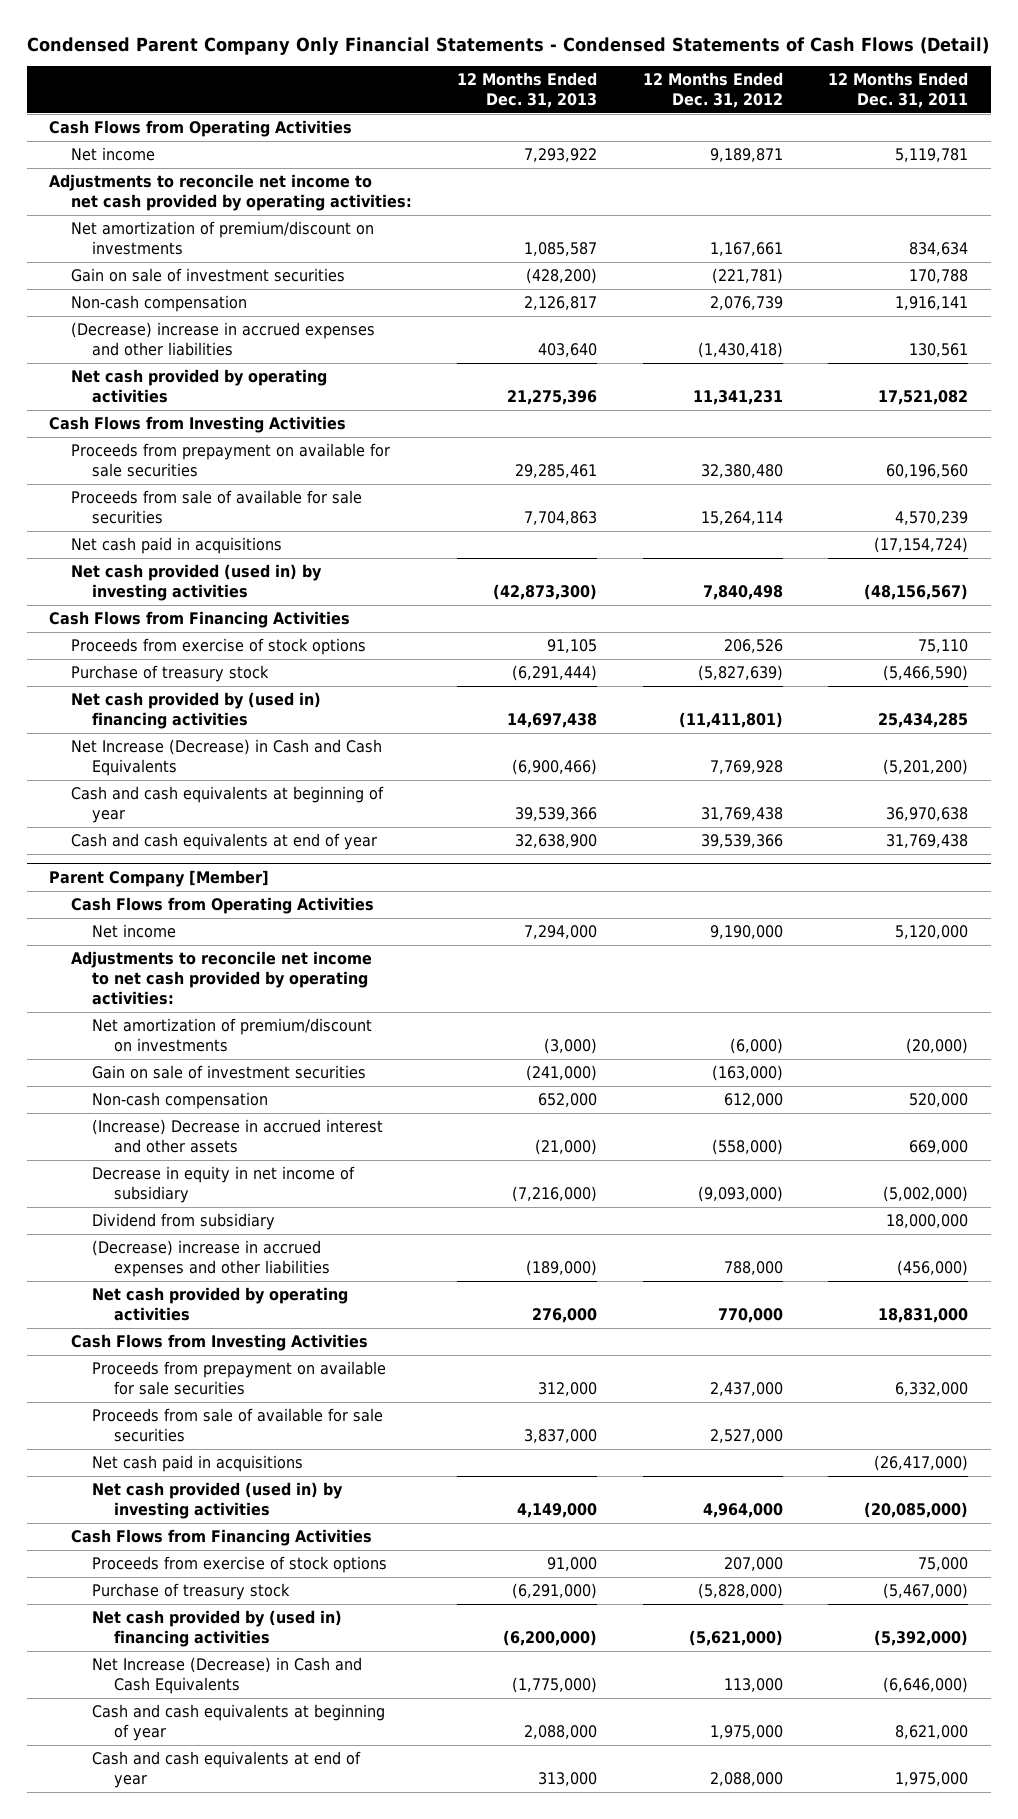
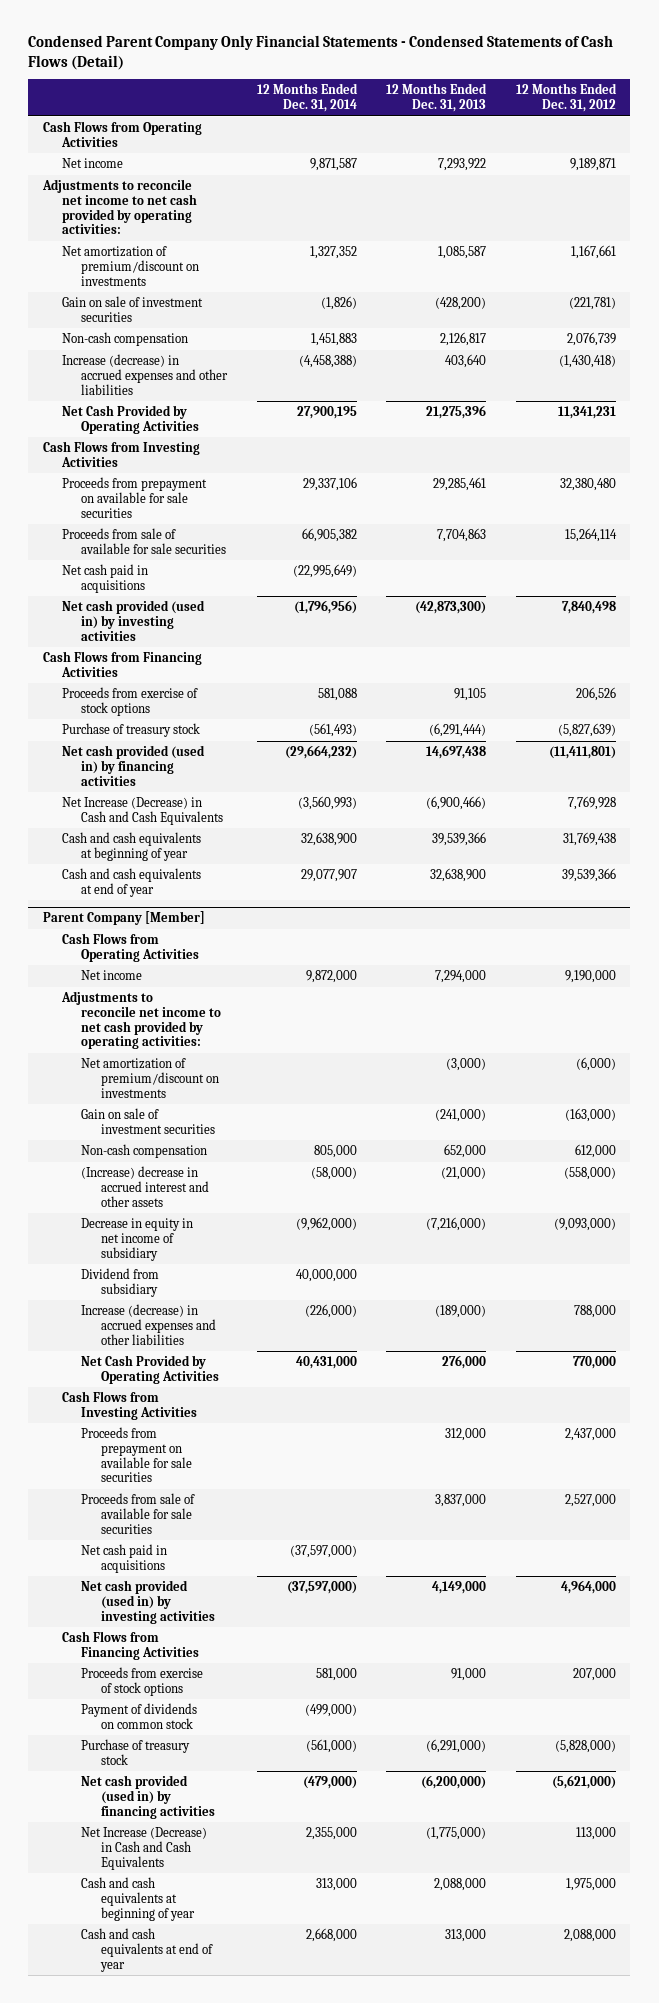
- | 12 Months Ended Dec. 31, 2013 | 12 Months Ended Dec. 31, 2012 | 12 Months Ended Dec. 31, 2011
+ | 12 Months Ended Dec. 31, 2014 | 12 Months Ended Dec. 31, 2013 | 12 Months Ended Dec. 31, 2012
- (Decrease) increase in accrued expenses and other liabilities | 403,640 | (1,430,418) | 130,561
- Net cash provided by operating activities | 21,275,396 | 11,341,231 | 17,521,082
+ Increase (decrease) in accrued expenses and other liabilities | (4,458,388) | 403,640 | (1,430,418)
+ Net Cash Provided by Operating Activities | 27,900,195 | 21,275,396 | 11,341,231
- Net cash provided by (used in) financing activities | 14,697,438 | (11,411,801) | 25,434,285
+ Net cash provided (used in) by financing activities | (29,664,232) | 14,697,438 | (11,411,801)
@ Parent Company [Member]
- (Increase) Decrease in accrued interest and other assets | (21,000) | (558,000) | 669,000
+ (Increase) decrease in accrued interest and other assets | (58,000) | (21,000) | (558,000)
- (Decrease) increase in accrued expenses and other liabilities | (189,000) | 788,000 | (456,000)
- Net cash provided by operating activities | 276,000 | 770,000 | 18,831,000
+ Increase (decrease) in accrued expenses and other liabilities | (226,000) | (189,000) | 788,000
+ Net Cash Provided by Operating Activities | 40,431,000 | 276,000 | 770,000
+ Payment of dividends on common stock | (499,000) | |
- Net cash provided by (used in) financing activities | (6,200,000) | (5,621,000) | (5,392,000)
+ Net cash provided (used in) by financing activities | (479,000) | (6,200,000) | (5,621,000)

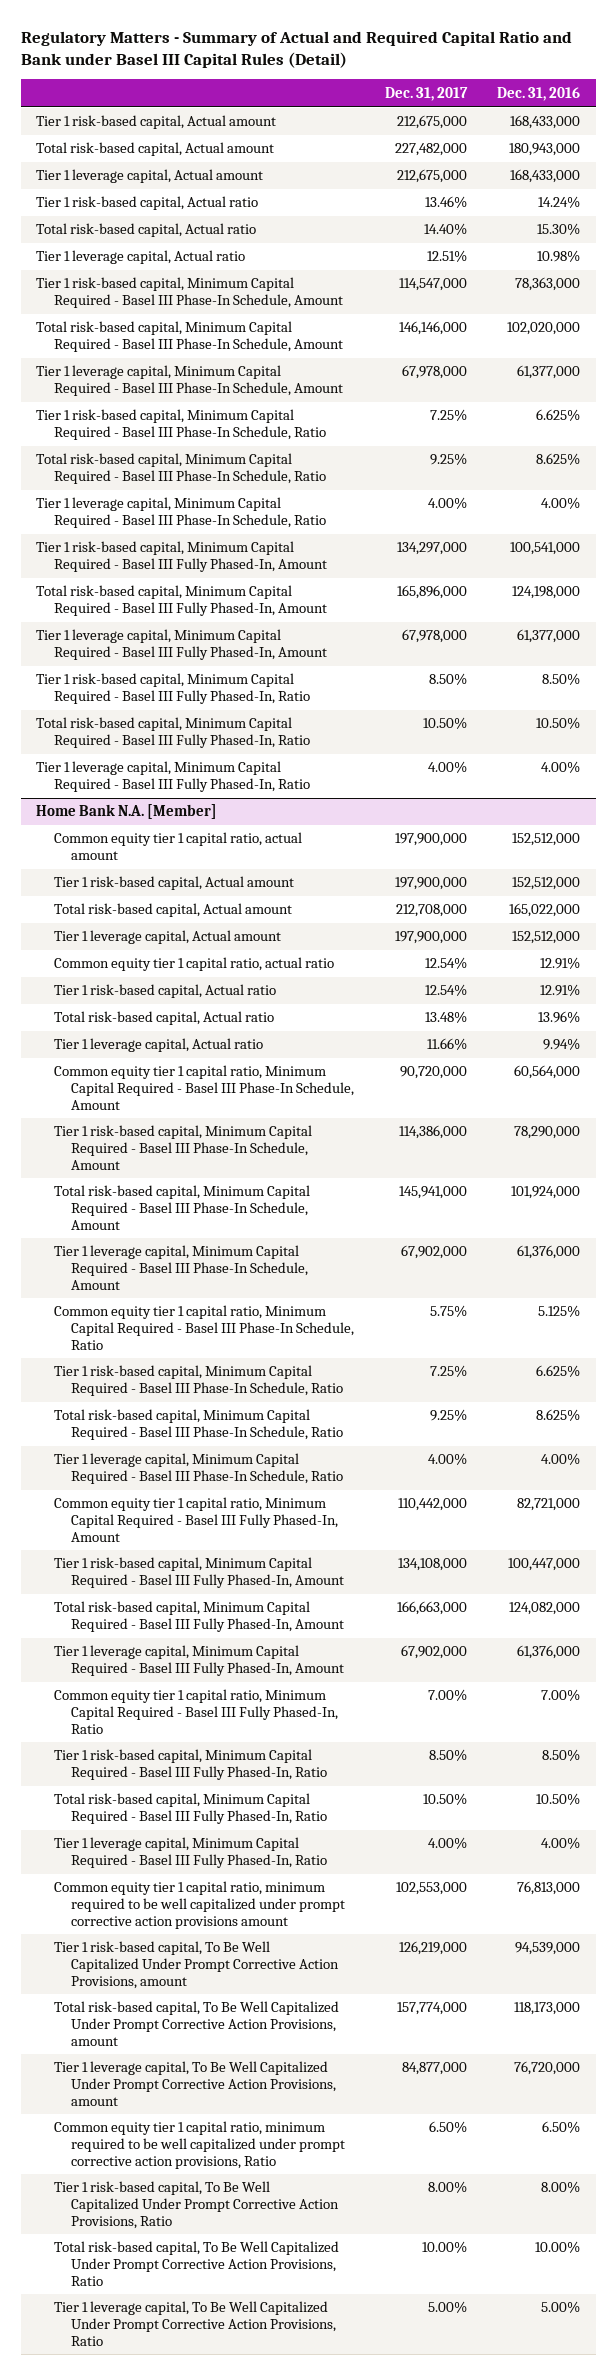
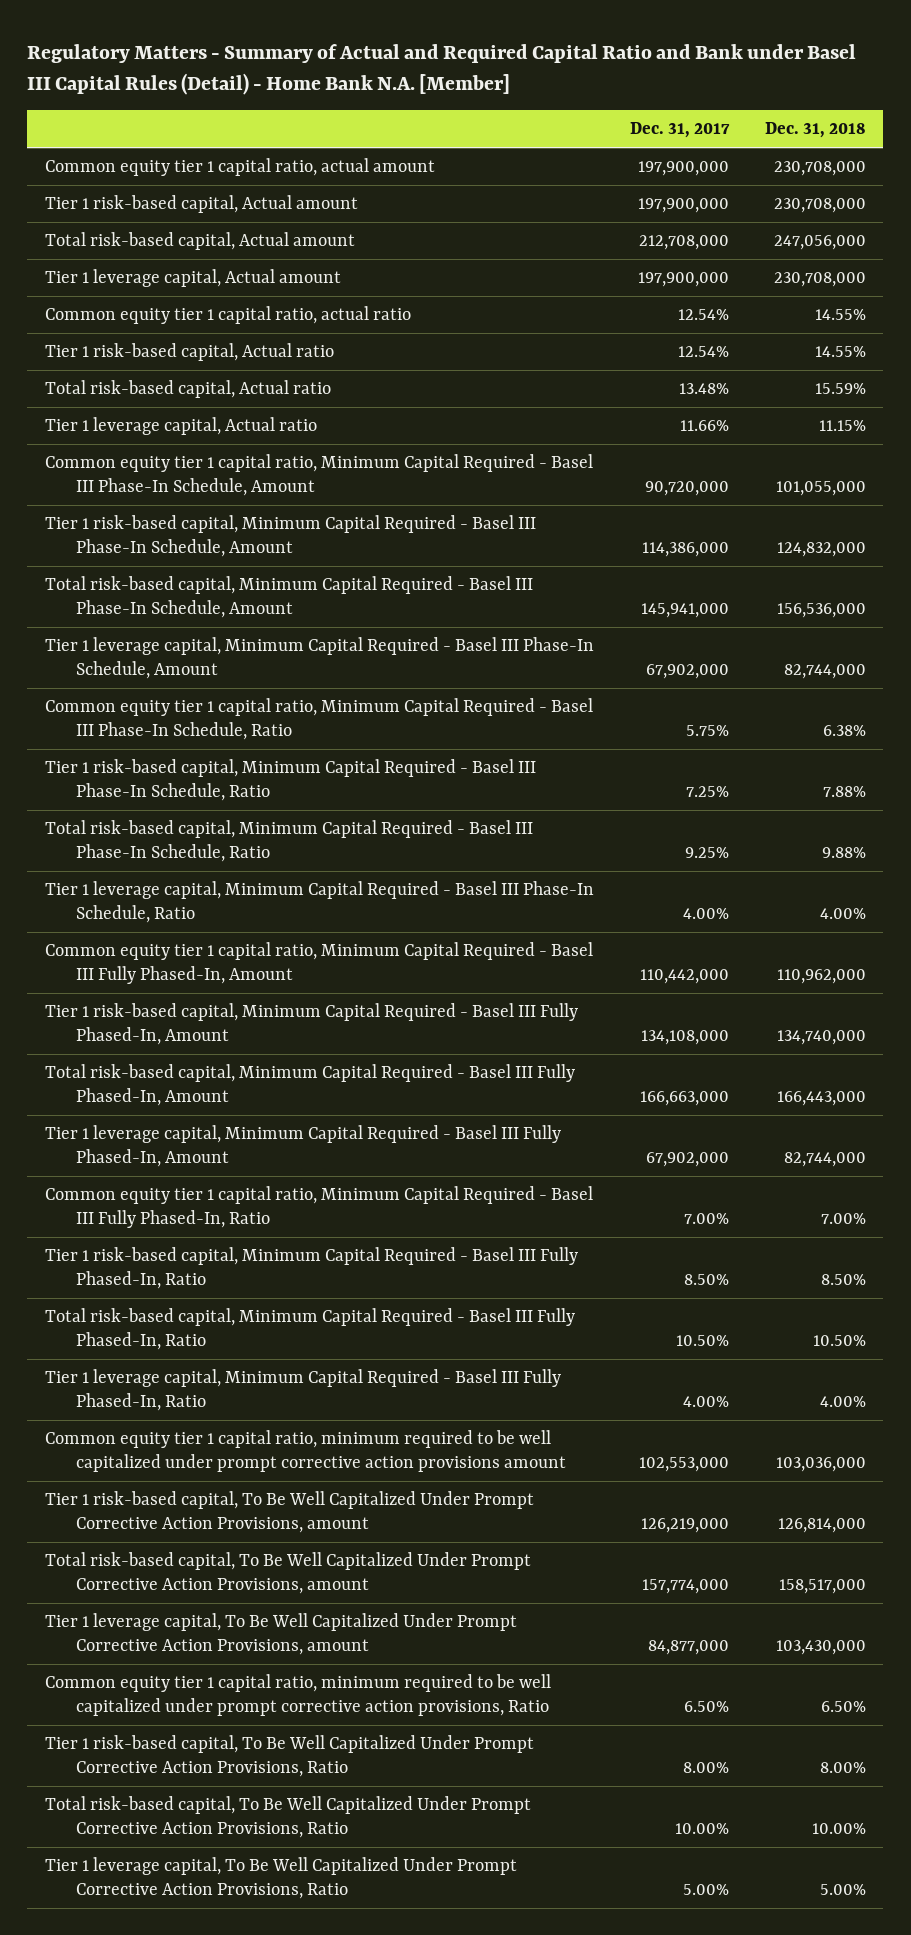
- Regulatory Matters - Summary of Actual and Required Capital Ratio and Bank under Basel III Capital Rules (Detail)
+ Regulatory Matters - Summary of Actual and Required Capital Ratio and Bank under Basel III Capital Rules (Detail) - Home Bank N.A. [Member]
- | Dec. 31, 2017 | Dec. 31, 2016
+ | Dec. 31, 2017 | Dec. 31, 2018
- Tier 1 risk-based capital, Actual amount | 212,675,000 | 168,433,000
- Total risk-based capital, Actual amount | 227,482,000 | 180,943,000
- Tier 1 leverage capital, Actual amount | 212,675,000 | 168,433,000
- Tier 1 risk-based capital, Actual ratio | 13.46% | 14.24%
- Total risk-based capital, Actual ratio | 14.40% | 15.30%
- Tier 1 leverage capital, Actual ratio | 12.51% | 10.98%
- Tier 1 risk-based capital, Minimum Capital Required - Basel III Phase-In Schedule, Amount | 114,547,000 | 78,363,000
- Total risk-based capital, Minimum Capital Required - Basel III Phase-In Schedule, Amount | 146,146,000 | 102,020,000
- Tier 1 leverage capital, Minimum Capital Required - Basel III Phase-In Schedule, Amount | 67,978,000 | 61,377,000
- Tier 1 risk-based capital, Minimum Capital Required - Basel III Phase-In Schedule, Ratio | 7.25% | 6.625%
- Total risk-based capital, Minimum Capital Required - Basel III Phase-In Schedule, Ratio | 9.25% | 8.625%
- Tier 1 leverage capital, Minimum Capital Required - Basel III Phase-In Schedule, Ratio | 4.00% | 4.00%
- Tier 1 risk-based capital, Minimum Capital Required - Basel III Fully Phased-In, Amount | 134,297,000 | 100,541,000
- Total risk-based capital, Minimum Capital Required - Basel III Fully Phased-In, Amount | 165,896,000 | 124,198,000
- Tier 1 leverage capital, Minimum Capital Required - Basel III Fully Phased-In, Amount | 67,978,000 | 61,377,000
- Tier 1 risk-based capital, Minimum Capital Required - Basel III Fully Phased-In, Ratio | 8.50% | 8.50%
- Total risk-based capital, Minimum Capital Required - Basel III Fully Phased-In, Ratio | 10.50% | 10.50%
- Tier 1 leverage capital, Minimum Capital Required - Basel III Fully Phased-In, Ratio | 4.00% | 4.00%
- Home Bank N.A. [Member]

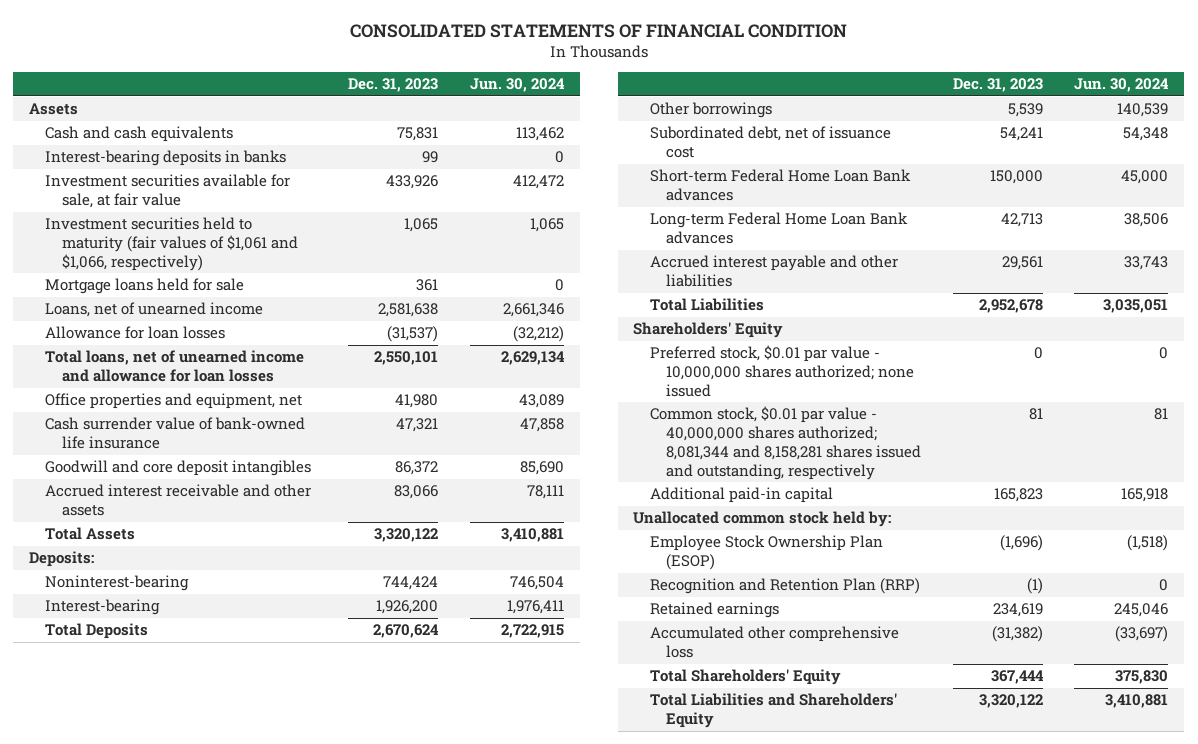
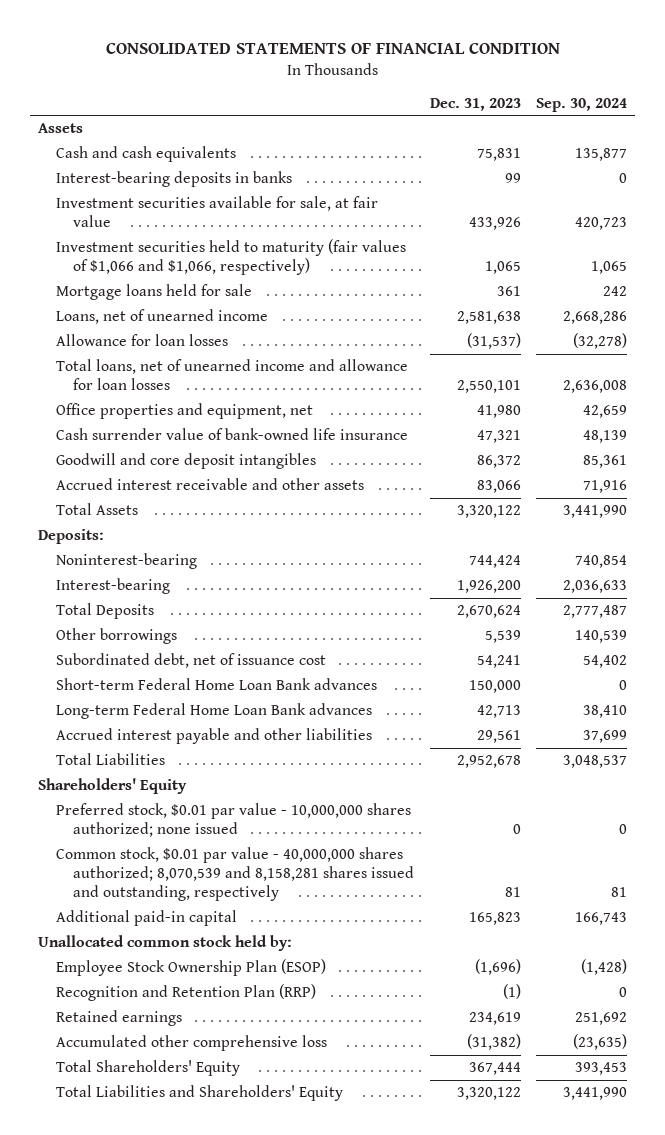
- | Dec. 31, 2023 | Jun. 30, 2024
+ | Dec. 31, 2023 | Sep. 30, 2024
- Investment securities held to maturity (fair values of $1,061 and $1,066, respectively) | 1,065 | 1,065
+ Investment securities held to maturity (fair values of $1,066 and $1,066, respectively) | 1,065 | 1,065
- Common stock, $0.01 par value - 40,000,000 shares authorized; 8,081,344 and 8,158,281 shares issued and outstanding, respectively | 81 | 81
+ Common stock, $0.01 par value - 40,000,000 shares authorized; 8,070,539 and 8,158,281 shares issued and outstanding, respectively | 81 | 81

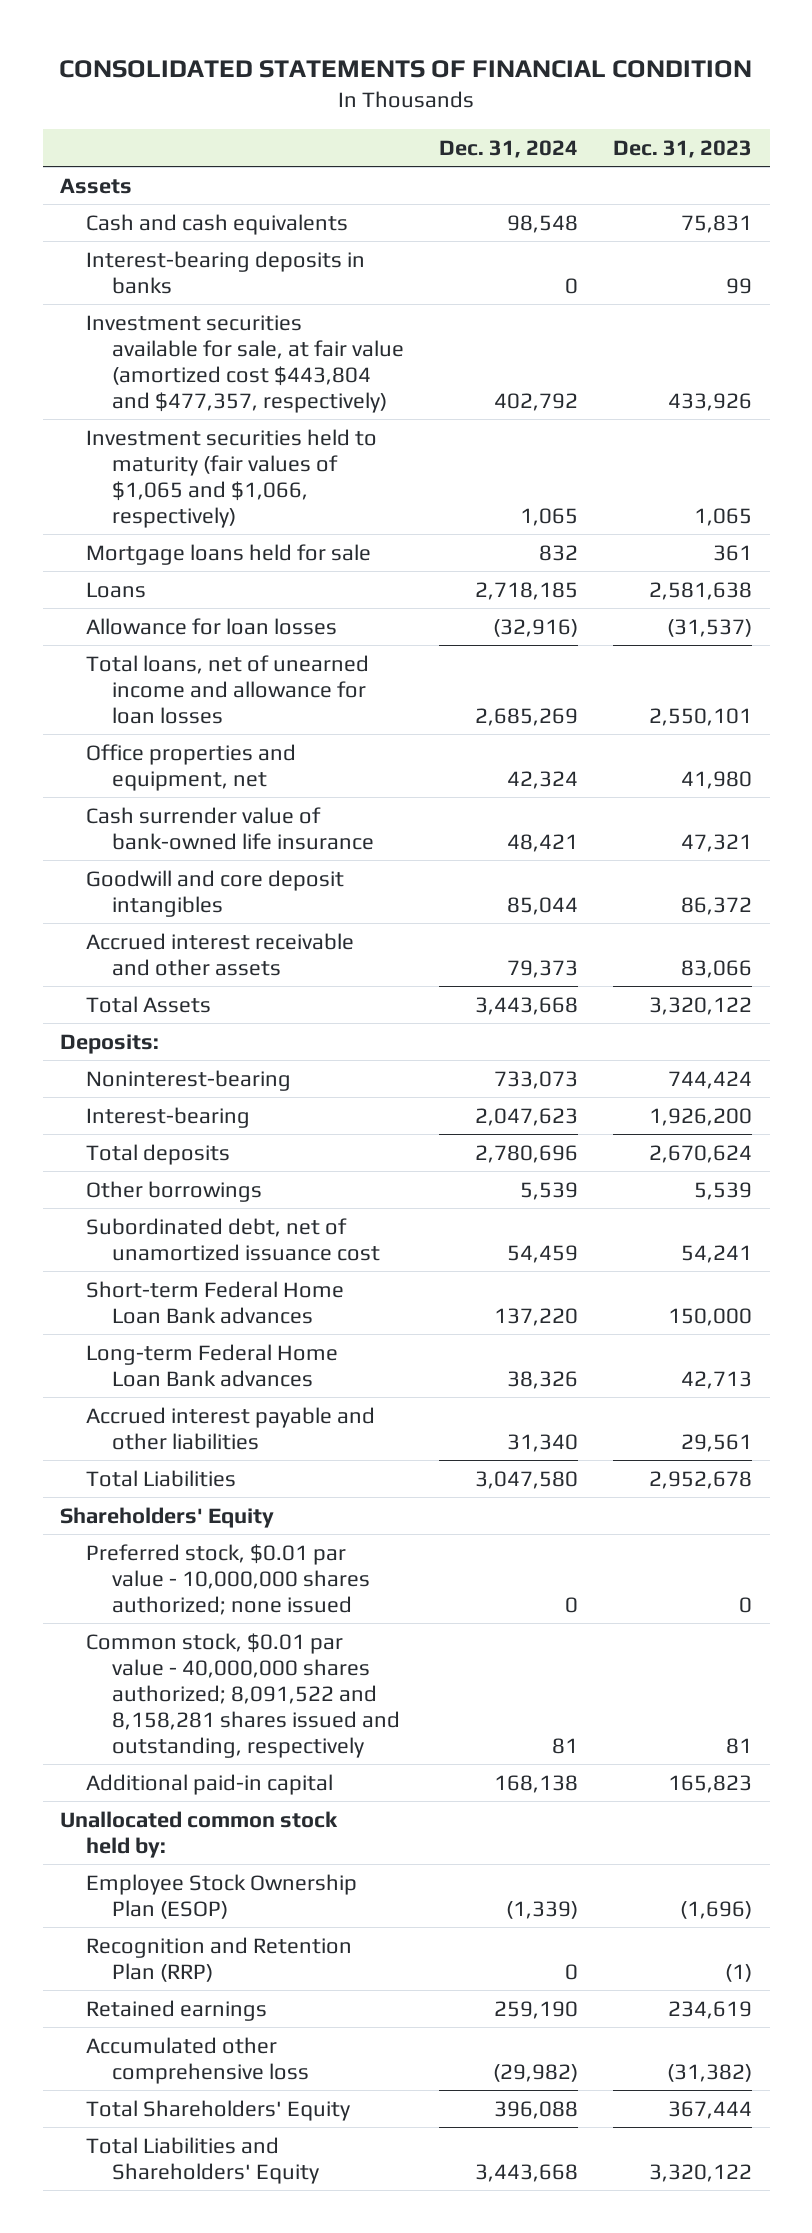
- | Dec. 31, 2023 | Sep. 30, 2024
+ | Dec. 31, 2024 | Dec. 31, 2023
- Investment securities available for sale, at fair value | 433,926 | 420,723
- Investment securities held to maturity (fair values of $1,066 and $1,066, respectively) | 1,065 | 1,065
+ Investment securities available for sale, at fair value (amortized cost $443,804 and $477,357, respectively) | 402,792 | 433,926
+ Investment securities held to maturity (fair values of $1,065 and $1,066, respectively) | 1,065 | 1,065
- Loans, net of unearned income | 2,581,638 | 2,668,286
+ Loans | 2,718,185 | 2,581,638
- Total Deposits | 2,670,624 | 2,777,487
+ Total deposits | 2,780,696 | 2,670,624
- Subordinated debt, net of issuance cost | 54,241 | 54,402
+ Subordinated debt, net of unamortized issuance cost | 54,459 | 54,241
- Common stock, $0.01 par value - 40,000,000 shares authorized; 8,070,539 and 8,158,281 shares issued and outstanding, respectively | 81 | 81
+ Common stock, $0.01 par value - 40,000,000 shares authorized; 8,091,522 and 8,158,281 shares issued and outstanding, respectively | 81 | 81

